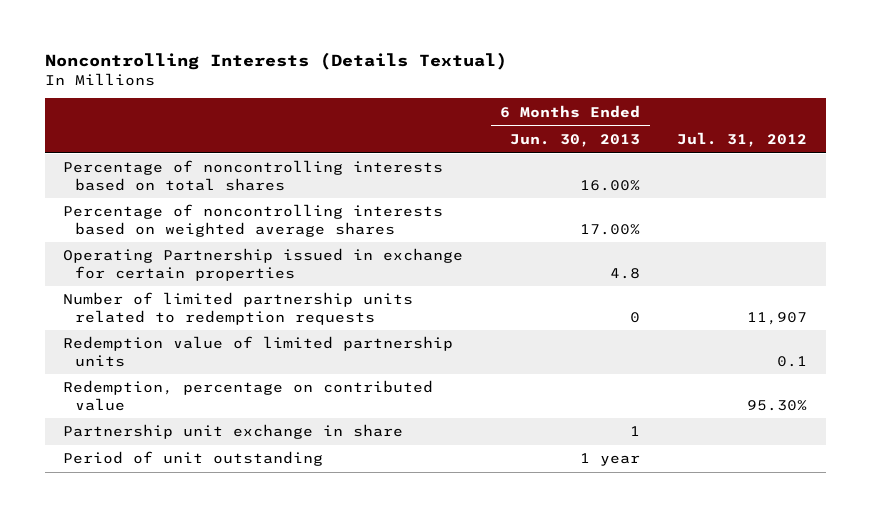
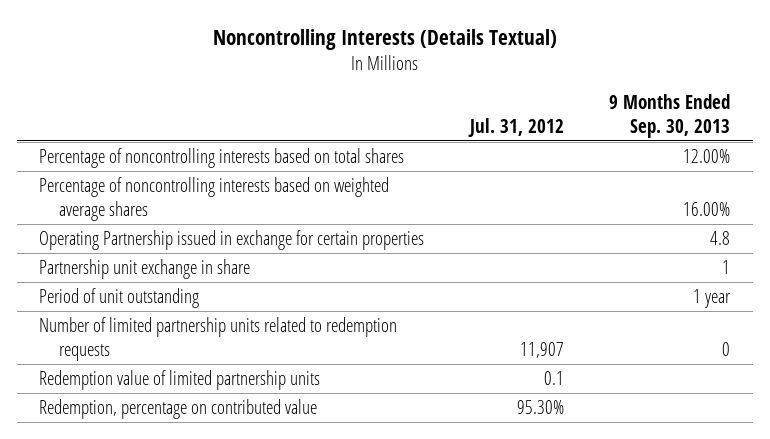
- | 6 Months Ended Jun. 30, 2013 | Jul. 31, 2012
+ | Jul. 31, 2012 | 9 Months Ended Sep. 30, 2013
moved up: Partnership unit exchange in share | | 1
moved up: Period of unit outstanding | | 1 year

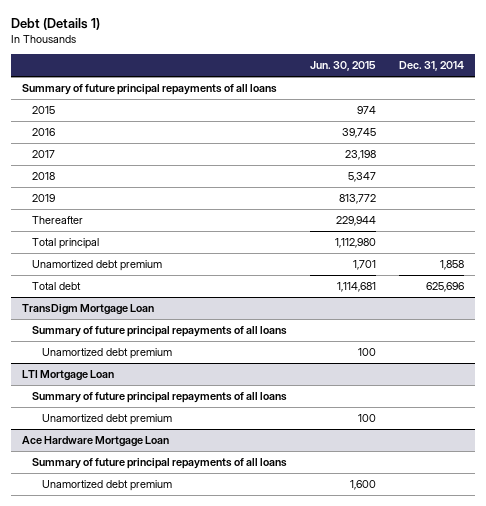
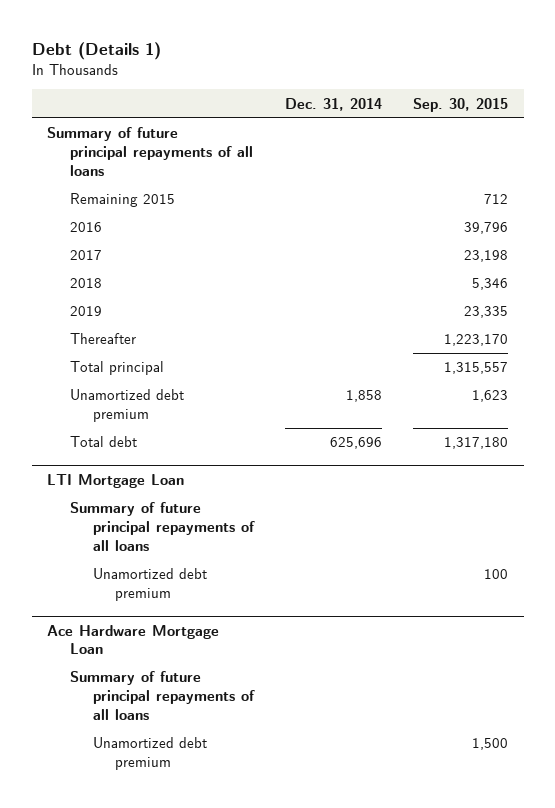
- | Jun. 30, 2015 | Dec. 31, 2014
+ | Dec. 31, 2014 | Sep. 30, 2015
- 2015 | 974 |
+ Remaining 2015 | | 712
- TransDigm Mortgage Loan
- Summary of future principal repayments of all loans
- Unamortized debt premium | 100 |

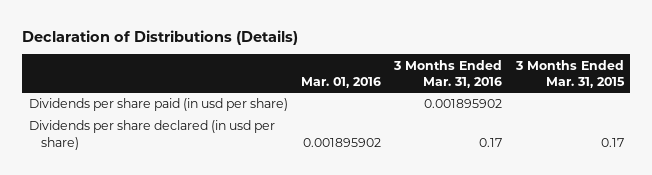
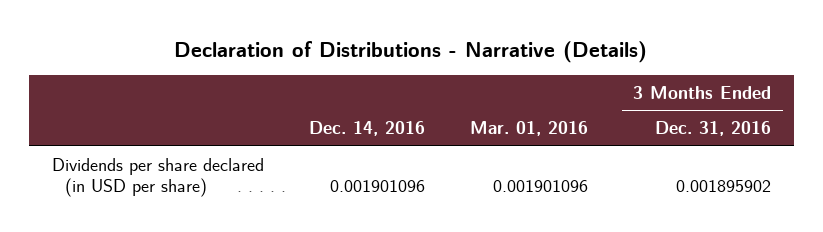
- Declaration of Distributions (Details)
+ Declaration of Distributions - Narrative (Details)
- | Mar. 01, 2016 | 3 Months Ended Mar. 31, 2016 | 3 Months Ended Mar. 31, 2015
+ | Dec. 14, 2016 | Mar. 01, 2016 | 3 Months Ended Dec. 31, 2016
- Dividends per share paid (in usd per share) | | 0.001895902 |
- Dividends per share declared (in usd per share) | 0.001895902 | 0.17 | 0.17
+ Dividends per share declared (in USD per share) | 0.001901096 | 0.001901096 | 0.001895902

